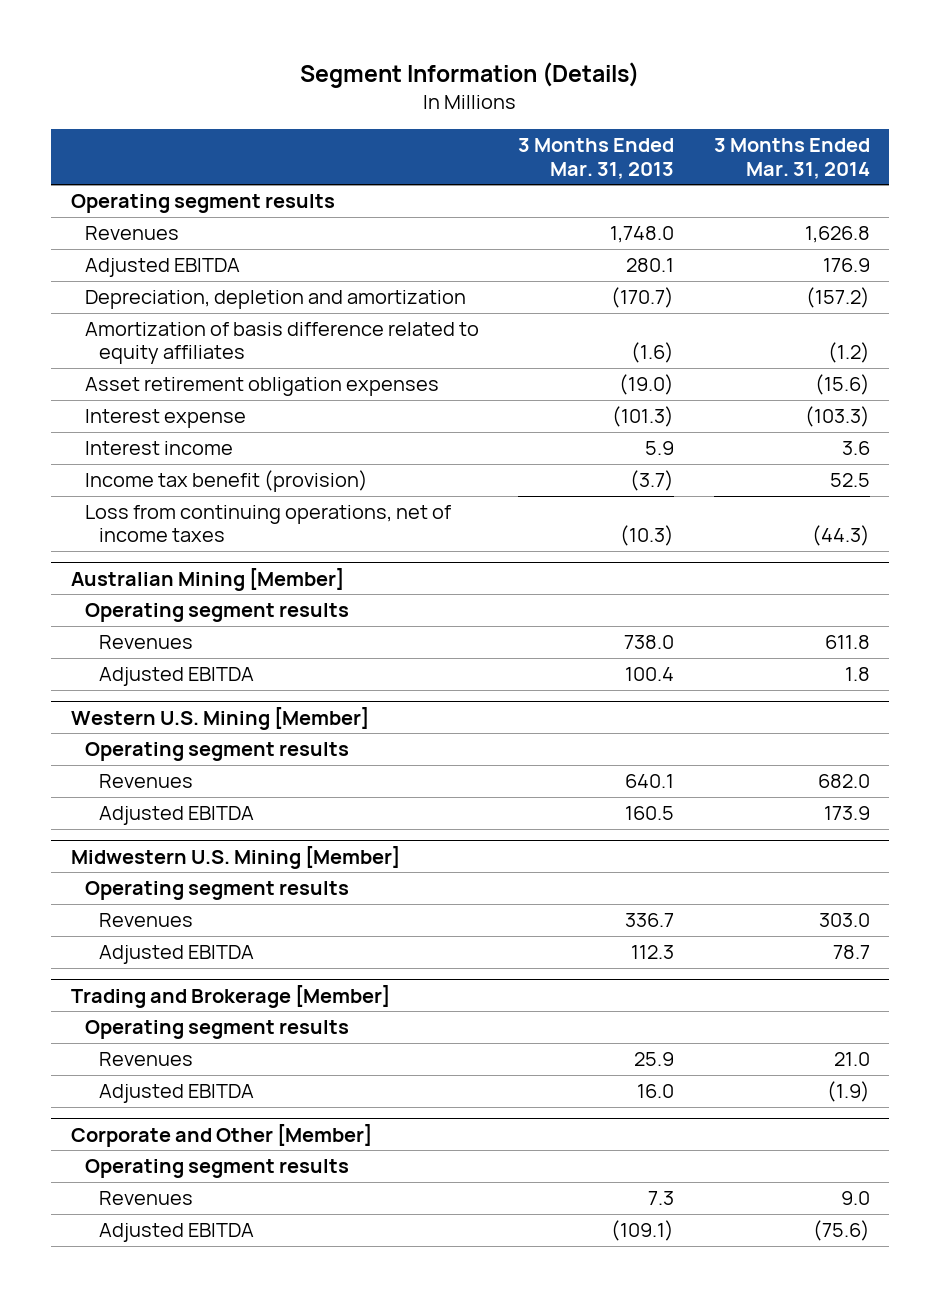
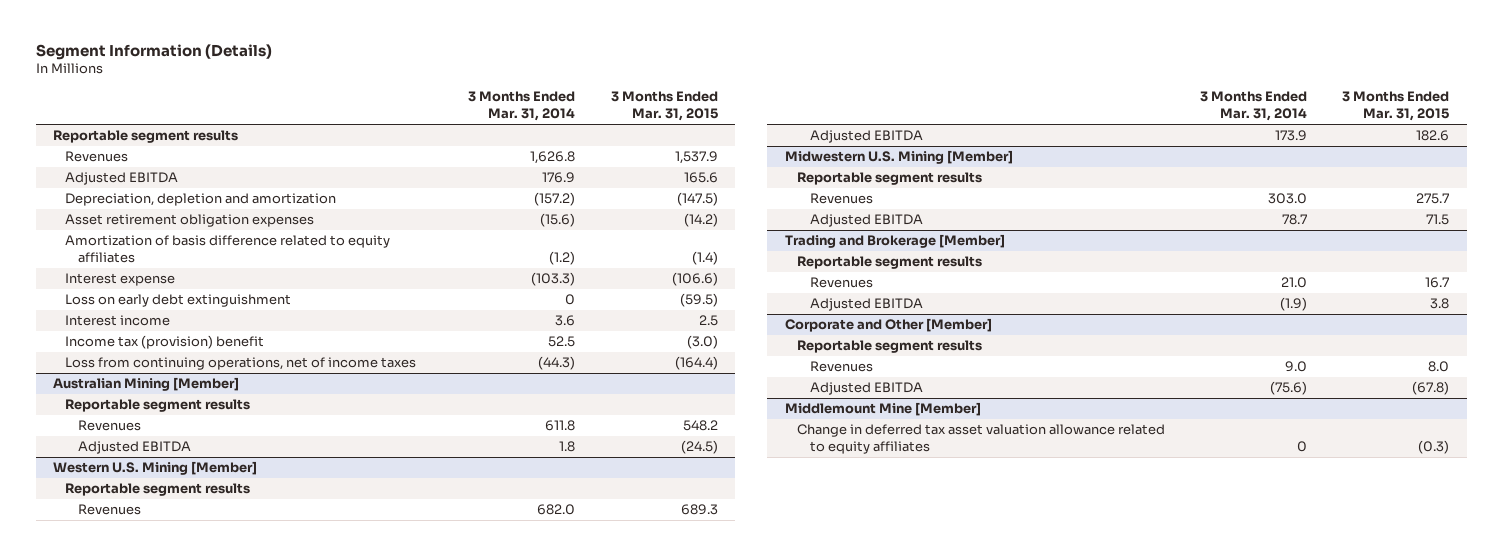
- | 3 Months Ended Mar. 31, 2013 | 3 Months Ended Mar. 31, 2014
+ | 3 Months Ended Mar. 31, 2014 | 3 Months Ended Mar. 31, 2015
- Operating segment results
+ Reportable segment results
moved down: Amortization of basis difference related to equity affiliates | (1.2) | (1.4)
+ Loss on early debt extinguishment | 0 | (59.5)
- Income tax benefit (provision) | (3.7) | 52.5
+ Income tax (provision) benefit | 52.5 | (3.0)
@ Australian Mining [Member]
- Operating segment results
+ Reportable segment results
@ Western U.S. Mining [Member]
- Operating segment results
+ Reportable segment results
@ Midwestern U.S. Mining [Member]
- Operating segment results
+ Reportable segment results
@ Trading and Brokerage [Member]
- Operating segment results
+ Reportable segment results
@ Corporate and Other [Member]
- Operating segment results
+ Reportable segment results
+ Middlemount Mine [Member]
+ Change in deferred tax asset valuation allowance related to equity affiliates | 0 | (0.3)

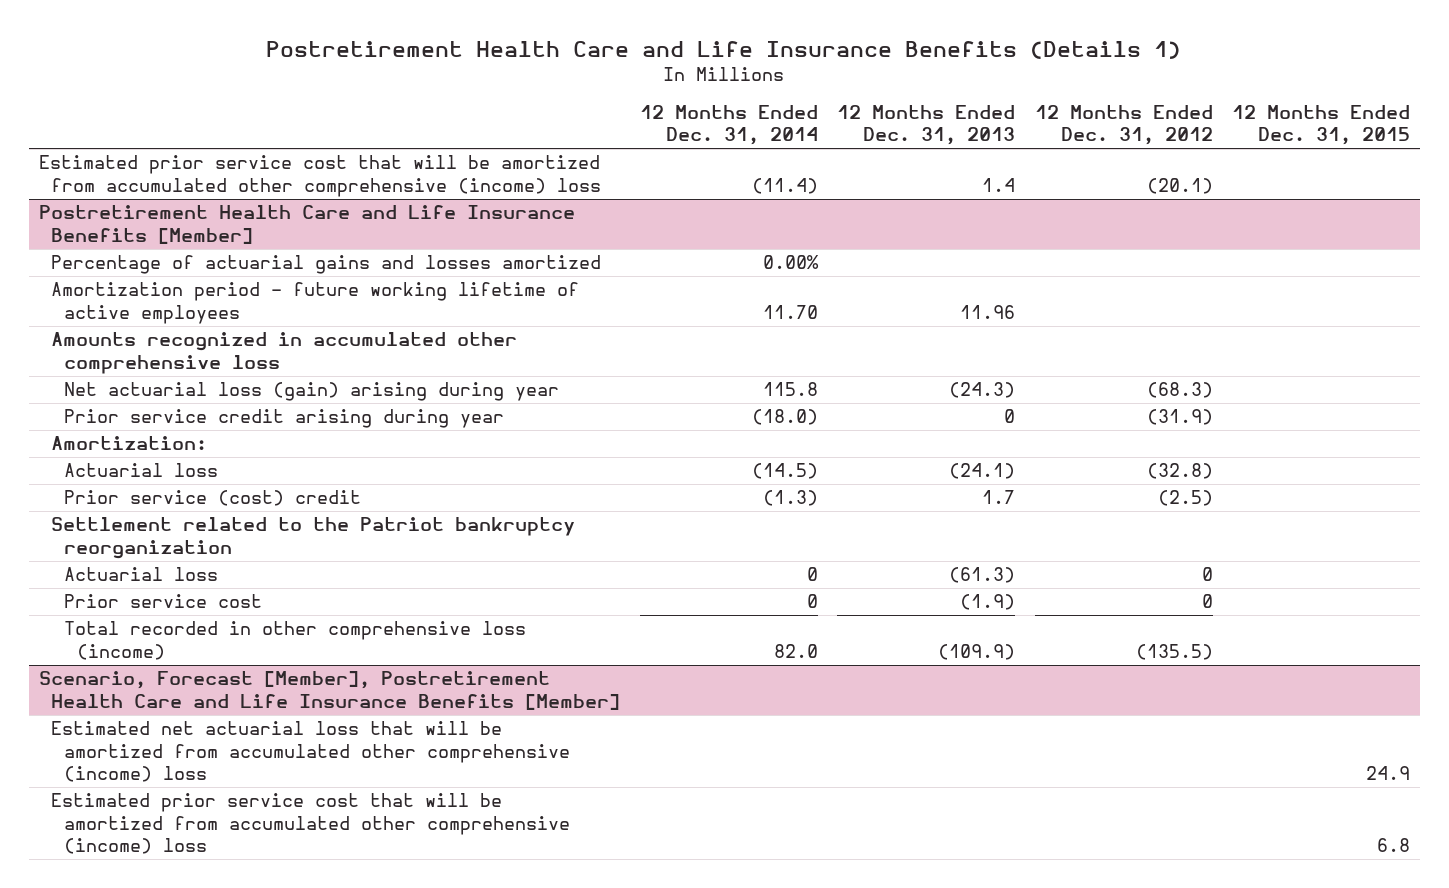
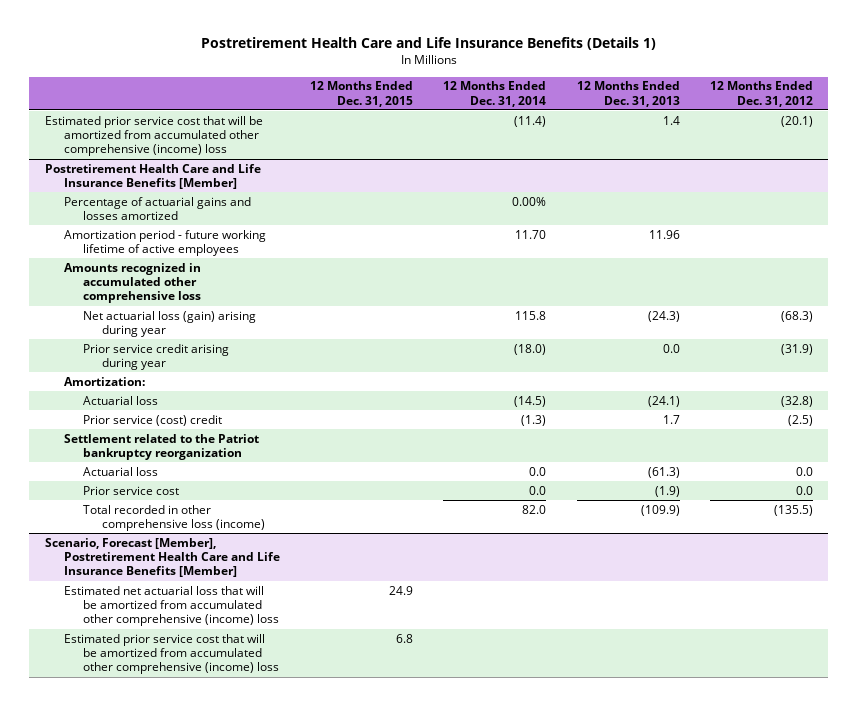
- | 12 Months Ended Dec. 31, 2014 | 12 Months Ended Dec. 31, 2013 | 12 Months Ended Dec. 31, 2012 | 12 Months Ended Dec. 31, 2015
+ | 12 Months Ended Dec. 31, 2015 | 12 Months Ended Dec. 31, 2014 | 12 Months Ended Dec. 31, 2013 | 12 Months Ended Dec. 31, 2012
@ Postretirement Health Care and Life Insurance Benefits [Member]
- Prior service credit arising during year | (18.0) | 0 | (31.9) |
+ Prior service credit arising during year | | (18.0) | 0.0 | (31.9)
- Actuarial loss | 0 | (61.3) | 0 |
- Prior service cost | 0 | (1.9) | 0 |
+ Actuarial loss | | 0.0 | (61.3) | 0.0
+ Prior service cost | | 0.0 | (1.9) | 0.0

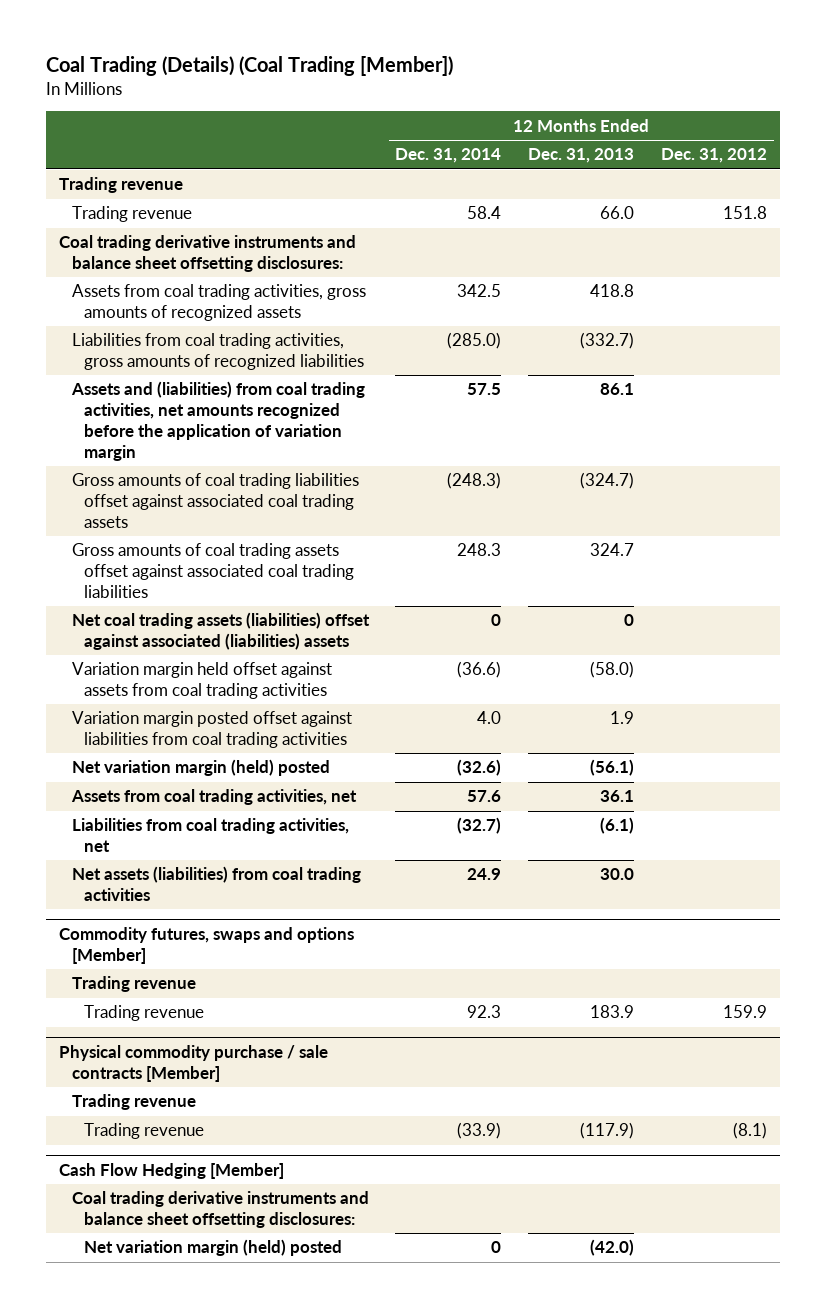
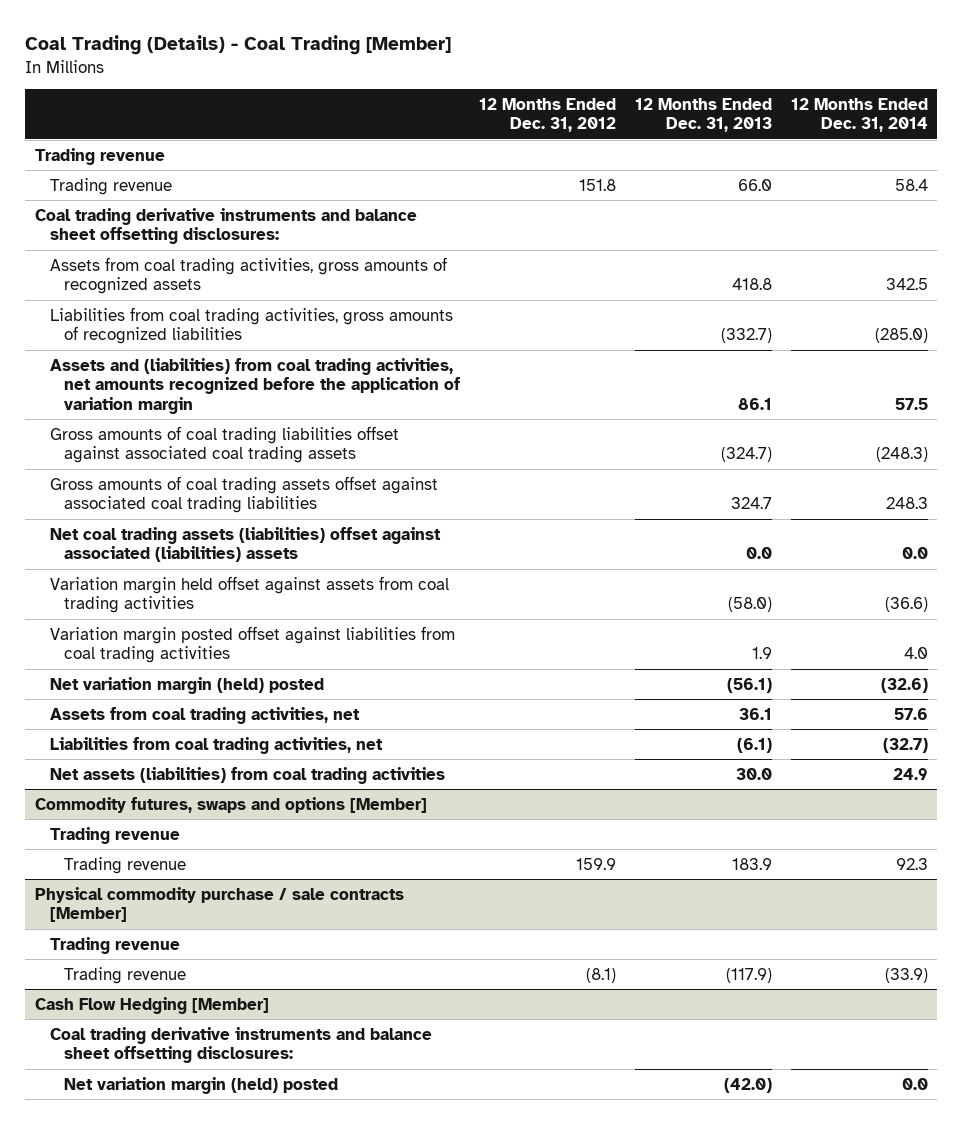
- Coal Trading (Details) (Coal Trading [Member])
+ Coal Trading (Details) - Coal Trading [Member]
- | 12 Months Ended Dec. 31, 2014 | 12 Months Ended Dec. 31, 2013 | 12 Months Ended Dec. 31, 2012
+ | 12 Months Ended Dec. 31, 2012 | 12 Months Ended Dec. 31, 2013 | 12 Months Ended Dec. 31, 2014
- Net coal trading assets (liabilities) offset against associated (liabilities) assets | 0 | 0 |
+ Net coal trading assets (liabilities) offset against associated (liabilities) assets | | 0.0 | 0.0
@ Cash Flow Hedging [Member]
- Net variation margin (held) posted | 0 | (42.0) |
+ Net variation margin (held) posted | | (42.0) | 0.0

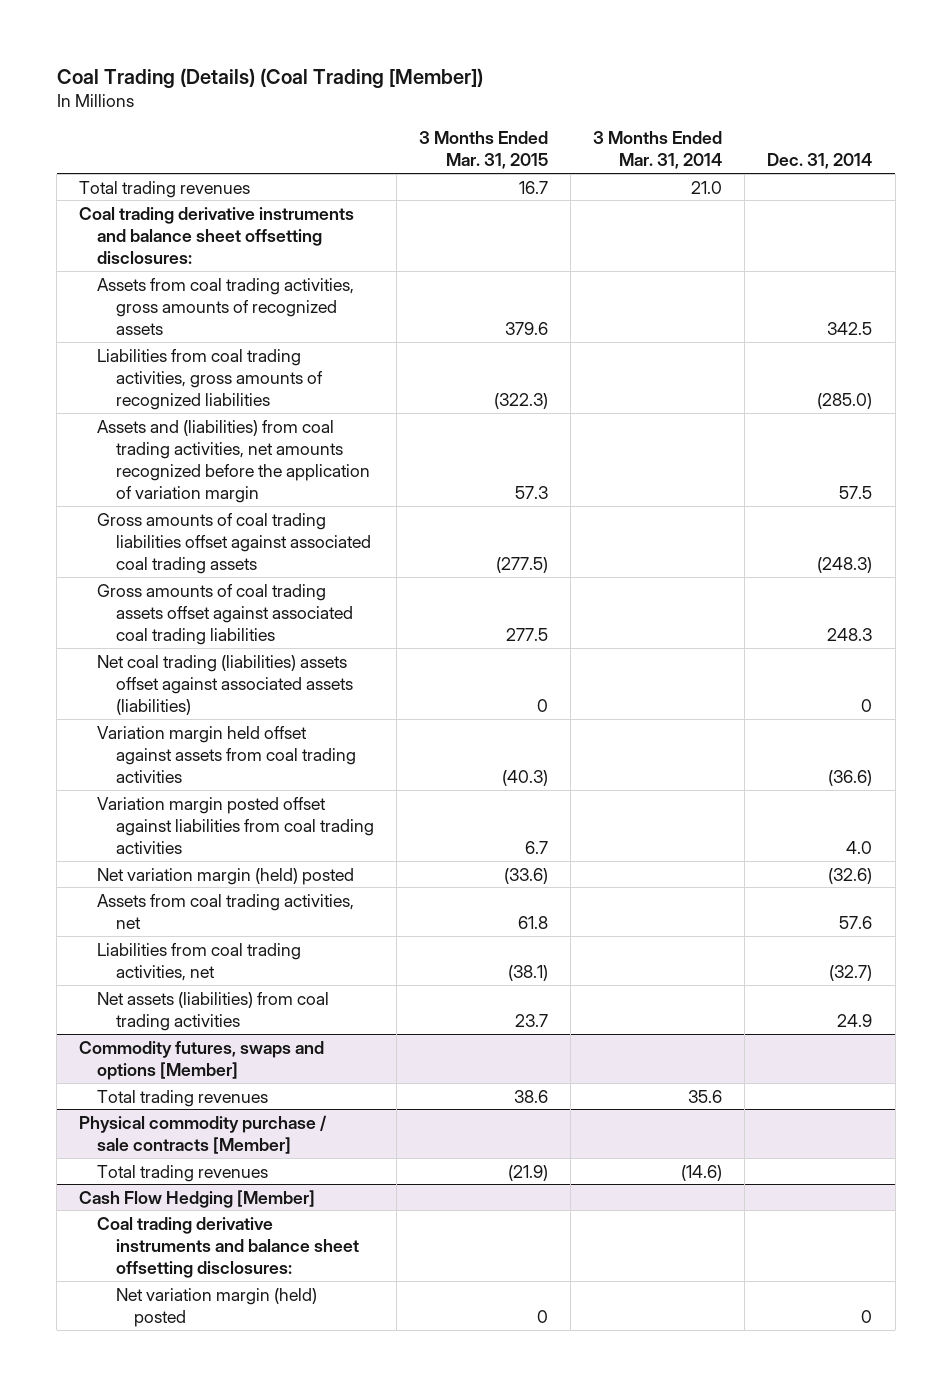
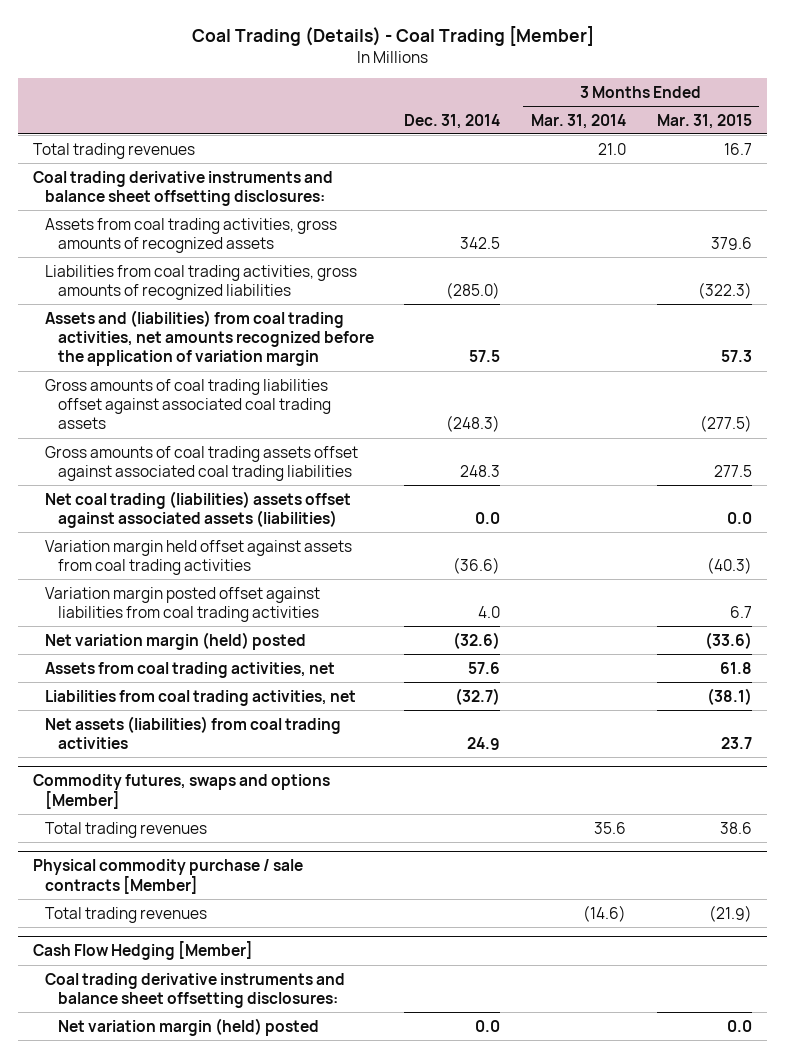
- Coal Trading (Details) (Coal Trading [Member])
+ Coal Trading (Details) - Coal Trading [Member]
- | 3 Months Ended Mar. 31, 2015 | 3 Months Ended Mar. 31, 2014 | Dec. 31, 2014
+ | Dec. 31, 2014 | 3 Months Ended Mar. 31, 2014 | 3 Months Ended Mar. 31, 2015
- Net coal trading (liabilities) assets offset against associated assets (liabilities) | 0 | | 0
+ Net coal trading (liabilities) assets offset against associated assets (liabilities) | 0.0 | | 0.0
@ Cash Flow Hedging [Member]
- Net variation margin (held) posted | 0 | | 0
+ Net variation margin (held) posted | 0.0 | | 0.0

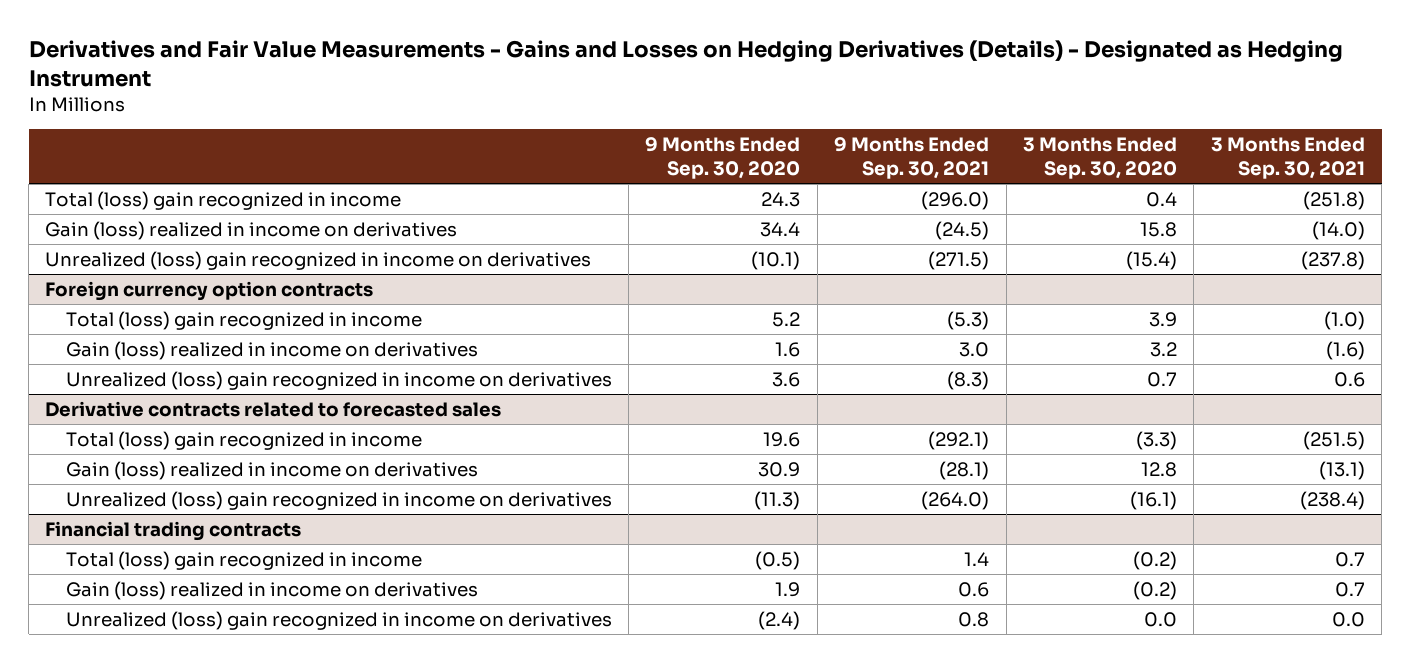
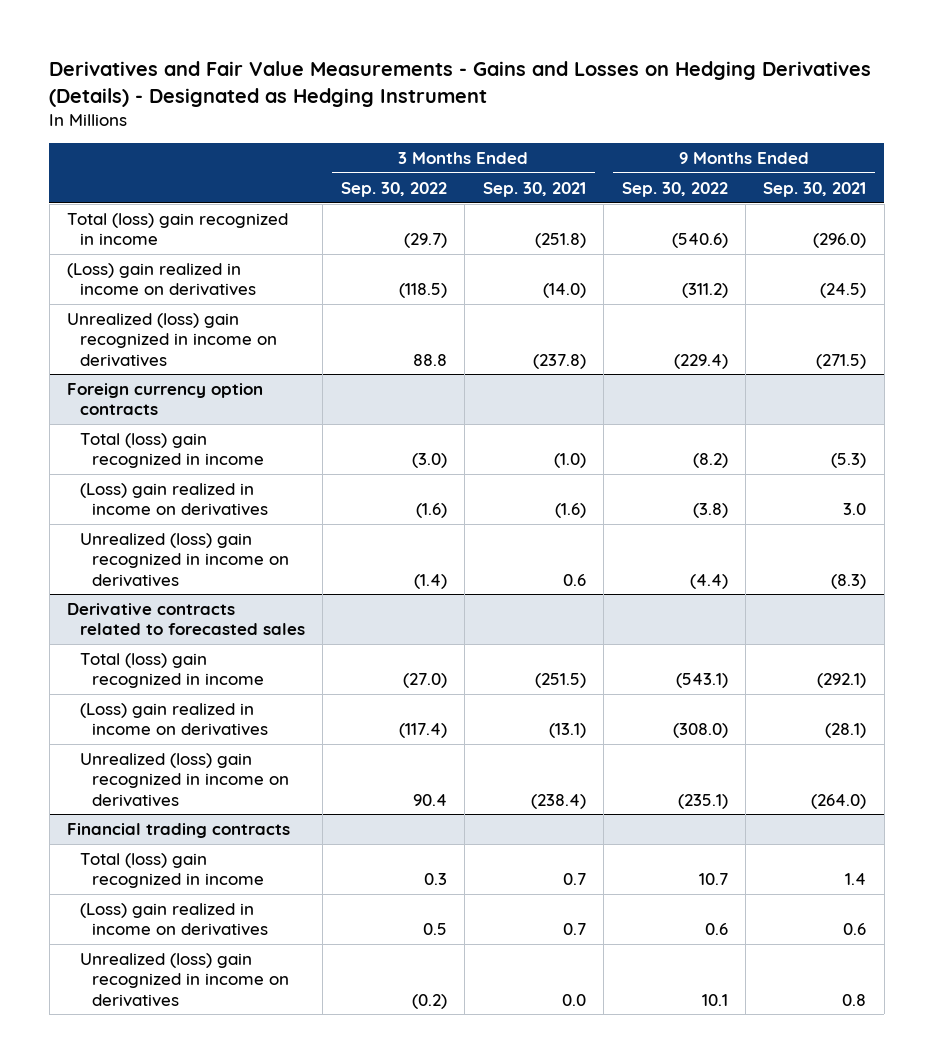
- | 9 Months Ended Sep. 30, 2020 | 9 Months Ended Sep. 30, 2021 | 3 Months Ended Sep. 30, 2020 | 3 Months Ended Sep. 30, 2021
+ | 3 Months Ended Sep. 30, 2022 | 3 Months Ended Sep. 30, 2021 | 9 Months Ended Sep. 30, 2022 | 9 Months Ended Sep. 30, 2021
- Gain (loss) realized in income on derivatives | 34.4 | (24.5) | 15.8 | (14.0)
+ (Loss) gain realized in income on derivatives | (118.5) | (14.0) | (311.2) | (24.5)
@ Foreign currency option contracts
- Gain (loss) realized in income on derivatives | 1.6 | 3.0 | 3.2 | (1.6)
+ (Loss) gain realized in income on derivatives | (1.6) | (1.6) | (3.8) | 3.0
@ Derivative contracts related to forecasted sales
- Gain (loss) realized in income on derivatives | 30.9 | (28.1) | 12.8 | (13.1)
+ (Loss) gain realized in income on derivatives | (117.4) | (13.1) | (308.0) | (28.1)
@ Financial trading contracts
- Gain (loss) realized in income on derivatives | 1.9 | 0.6 | (0.2) | 0.7
+ (Loss) gain realized in income on derivatives | 0.5 | 0.7 | 0.6 | 0.6

